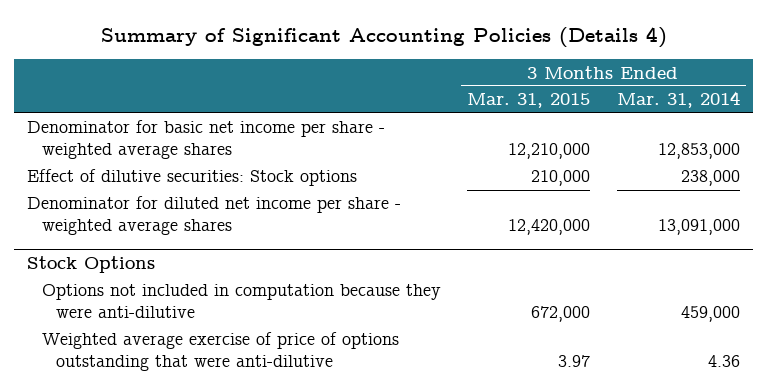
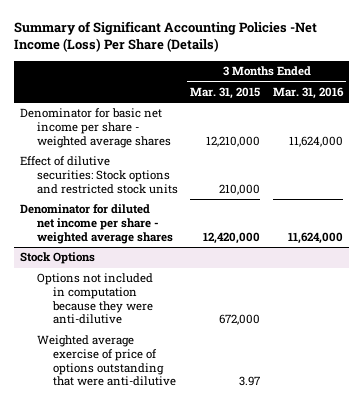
- Summary of Significant Accounting Policies (Details 4)
+ Summary of Significant Accounting Policies -Net Income (Loss) Per Share (Details)
- | 3 Months Ended Mar. 31, 2015 | 3 Months Ended Mar. 31, 2014
+ | 3 Months Ended Mar. 31, 2015 | 3 Months Ended Mar. 31, 2016
- Effect of dilutive securities: Stock options | 210,000 | 238,000
+ Effect of dilutive securities: Stock options and restricted stock units | 210,000 |

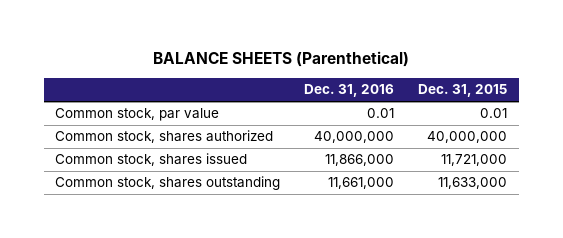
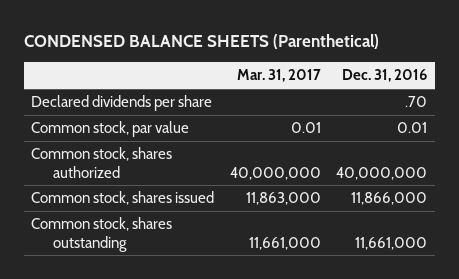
- BALANCE SHEETS (Parenthetical)
+ CONDENSED BALANCE SHEETS (Parenthetical)
- | Dec. 31, 2016 | Dec. 31, 2015
+ | Mar. 31, 2017 | Dec. 31, 2016
+ Declared dividends per share | | .70

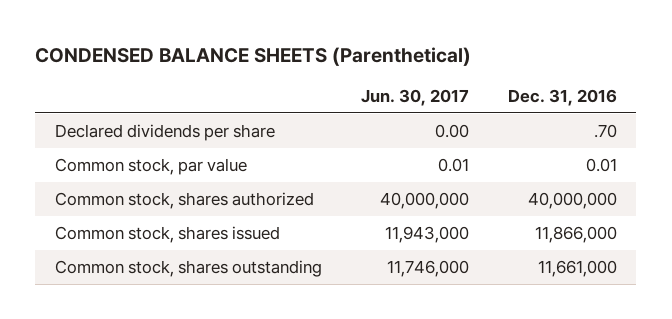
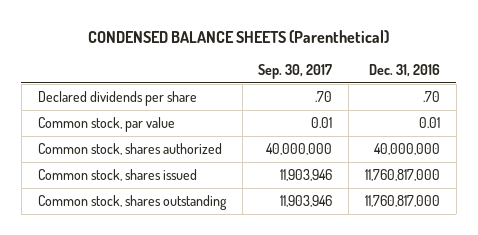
- | Jun. 30, 2017 | Dec. 31, 2016
+ | Sep. 30, 2017 | Dec. 31, 2016
- Common stock, shares issued | 11,943,000 | 11,866,000
- Common stock, shares outstanding | 11,746,000 | 11,661,000
+ Common stock, shares issued | 11,903,946 | 11,760,817,000
+ Common stock, shares outstanding | 11,903,946 | 11,760,817,000

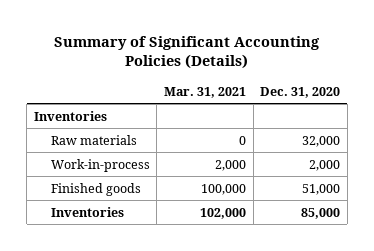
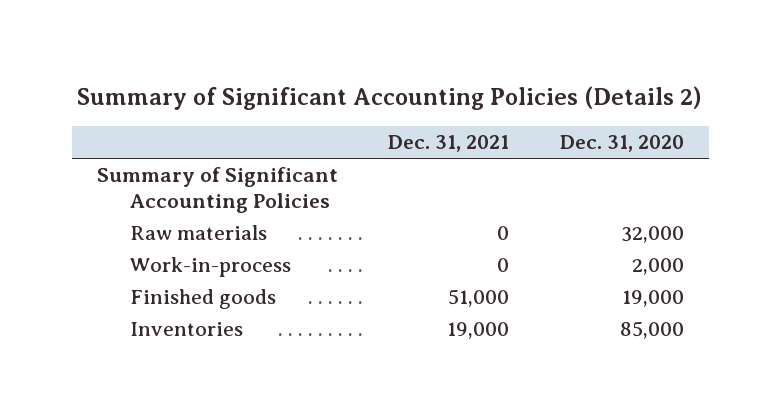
- Summary of Significant Accounting Policies (Details)
+ Summary of Significant Accounting Policies (Details 2)
- | Mar. 31, 2021 | Dec. 31, 2020
+ | Dec. 31, 2021 | Dec. 31, 2020
- Inventories
+ Summary of Significant Accounting Policies
- Finished goods | 100,000 | 51,000
+ Finished goods | 51,000 | 19,000

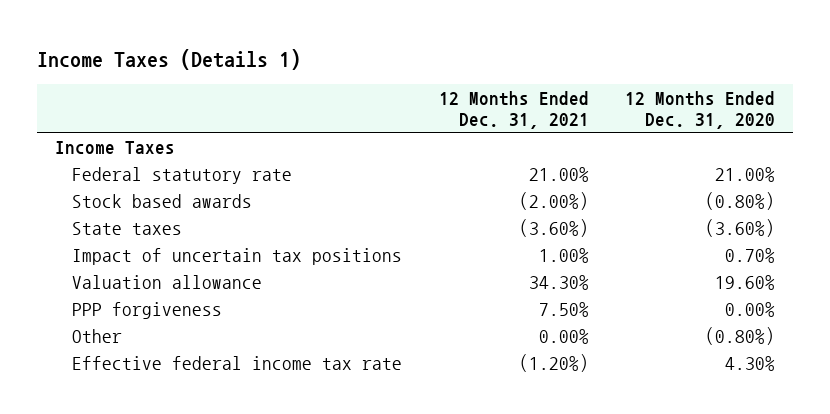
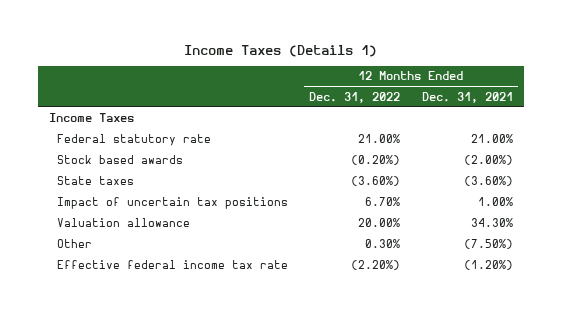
- | 12 Months Ended Dec. 31, 2021 | 12 Months Ended Dec. 31, 2020
+ | 12 Months Ended Dec. 31, 2022 | 12 Months Ended Dec. 31, 2021
- PPP forgiveness | 7.50% | 0.00%
- Other | 0.00% | (0.80%)
+ Other | 0.30% | (7.50%)

